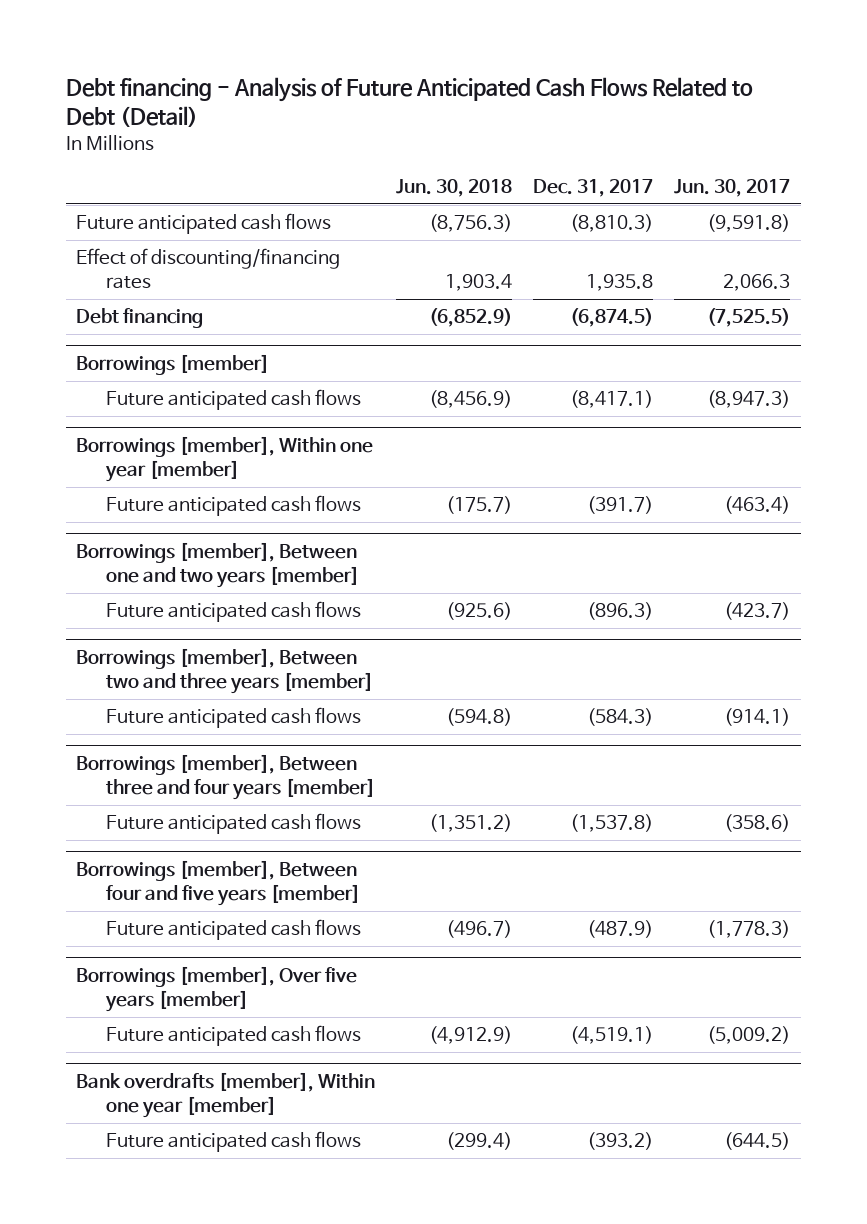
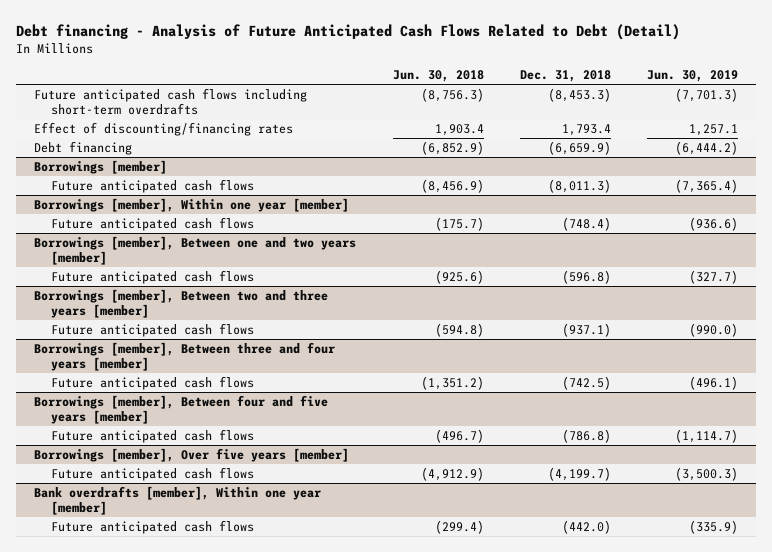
- | Jun. 30, 2018 | Dec. 31, 2017 | Jun. 30, 2017
+ | Jun. 30, 2018 | Dec. 31, 2018 | Jun. 30, 2019
- Future anticipated cash flows | (8,756.3) | (8,810.3) | (9,591.8)
+ Future anticipated cash flows including short-term overdrafts | (8,756.3) | (8,453.3) | (7,701.3)

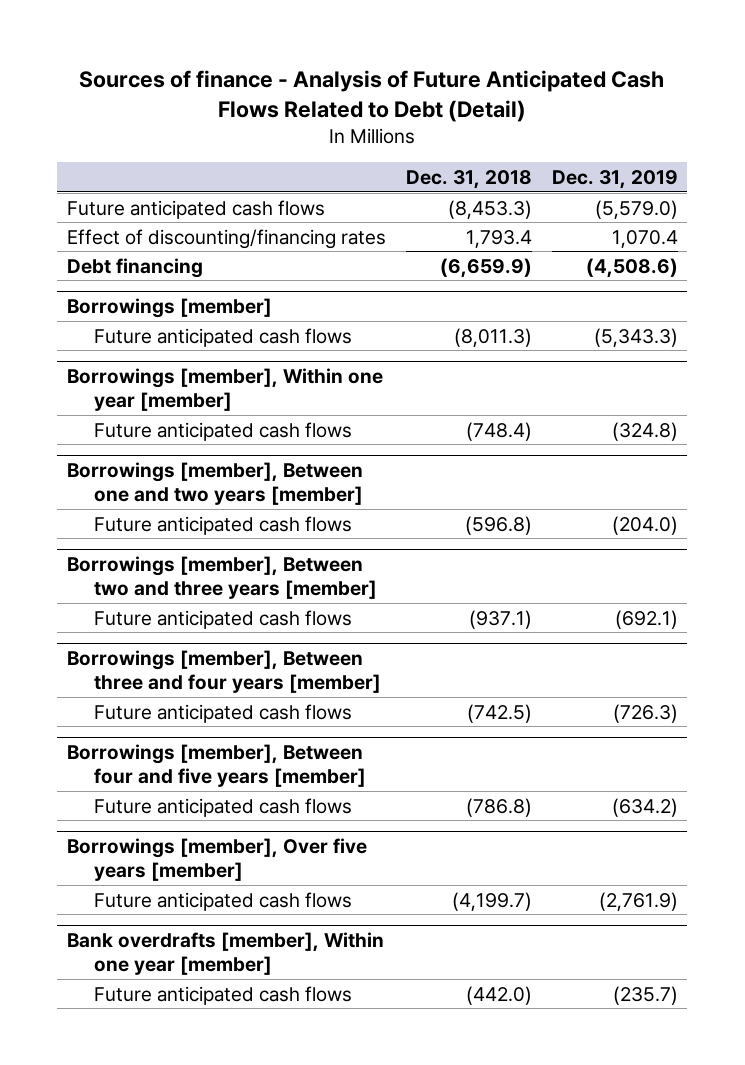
- Debt financing - Analysis of Future Anticipated Cash Flows Related to Debt (Detail)
+ Sources of finance - Analysis of Future Anticipated Cash Flows Related to Debt (Detail)
- | Jun. 30, 2018 | Dec. 31, 2018 | Jun. 30, 2019
+ | Dec. 31, 2018 | Dec. 31, 2019
- Future anticipated cash flows including short-term overdrafts | (8,756.3) | (8,453.3) | (7,701.3)
+ Future anticipated cash flows | (8,453.3) | (5,579.0)

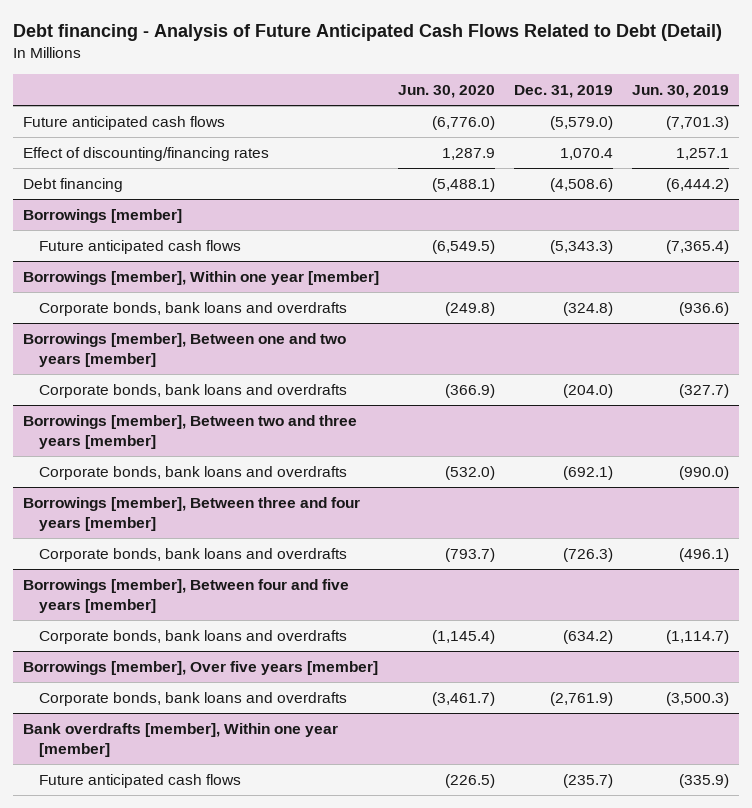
- Sources of finance - Analysis of Future Anticipated Cash Flows Related to Debt (Detail)
+ Debt financing - Analysis of Future Anticipated Cash Flows Related to Debt (Detail)
- | Dec. 31, 2018 | Dec. 31, 2019
+ | Jun. 30, 2020 | Dec. 31, 2019 | Jun. 30, 2019
@ Borrowings [member], Within one year [member]
- Future anticipated cash flows | (748.4) | (324.8)
+ Corporate bonds, bank loans and overdrafts | (249.8) | (324.8) | (936.6)
@ Borrowings [member], Between one and two years [member]
- Future anticipated cash flows | (596.8) | (204.0)
+ Corporate bonds, bank loans and overdrafts | (366.9) | (204.0) | (327.7)
@ Borrowings [member], Between two and three years [member]
- Future anticipated cash flows | (937.1) | (692.1)
+ Corporate bonds, bank loans and overdrafts | (532.0) | (692.1) | (990.0)
@ Borrowings [member], Between three and four years [member]
- Future anticipated cash flows | (742.5) | (726.3)
+ Corporate bonds, bank loans and overdrafts | (793.7) | (726.3) | (496.1)
@ Borrowings [member], Between four and five years [member]
- Future anticipated cash flows | (786.8) | (634.2)
+ Corporate bonds, bank loans and overdrafts | (1,145.4) | (634.2) | (1,114.7)
@ Borrowings [member], Over five years [member]
- Future anticipated cash flows | (4,199.7) | (2,761.9)
+ Corporate bonds, bank loans and overdrafts | (3,461.7) | (2,761.9) | (3,500.3)

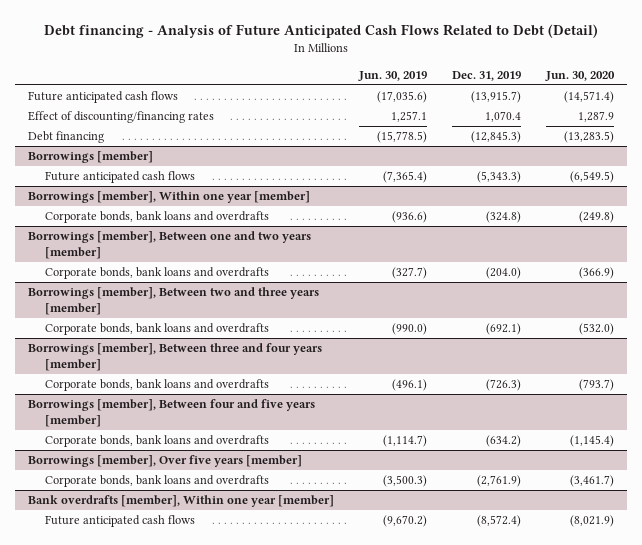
- | Jun. 30, 2020 | Dec. 31, 2019 | Jun. 30, 2019
+ | Jun. 30, 2019 | Dec. 31, 2019 | Jun. 30, 2020
- Future anticipated cash flows | (6,776.0) | (5,579.0) | (7,701.3)
+ Future anticipated cash flows | (17,035.6) | (13,915.7) | (14,571.4)
- Debt financing | (5,488.1) | (4,508.6) | (6,444.2)
+ Debt financing | (15,778.5) | (12,845.3) | (13,283.5)
@ Bank overdrafts [member], Within one year [member]
- Future anticipated cash flows | (226.5) | (235.7) | (335.9)
+ Future anticipated cash flows | (9,670.2) | (8,572.4) | (8,021.9)

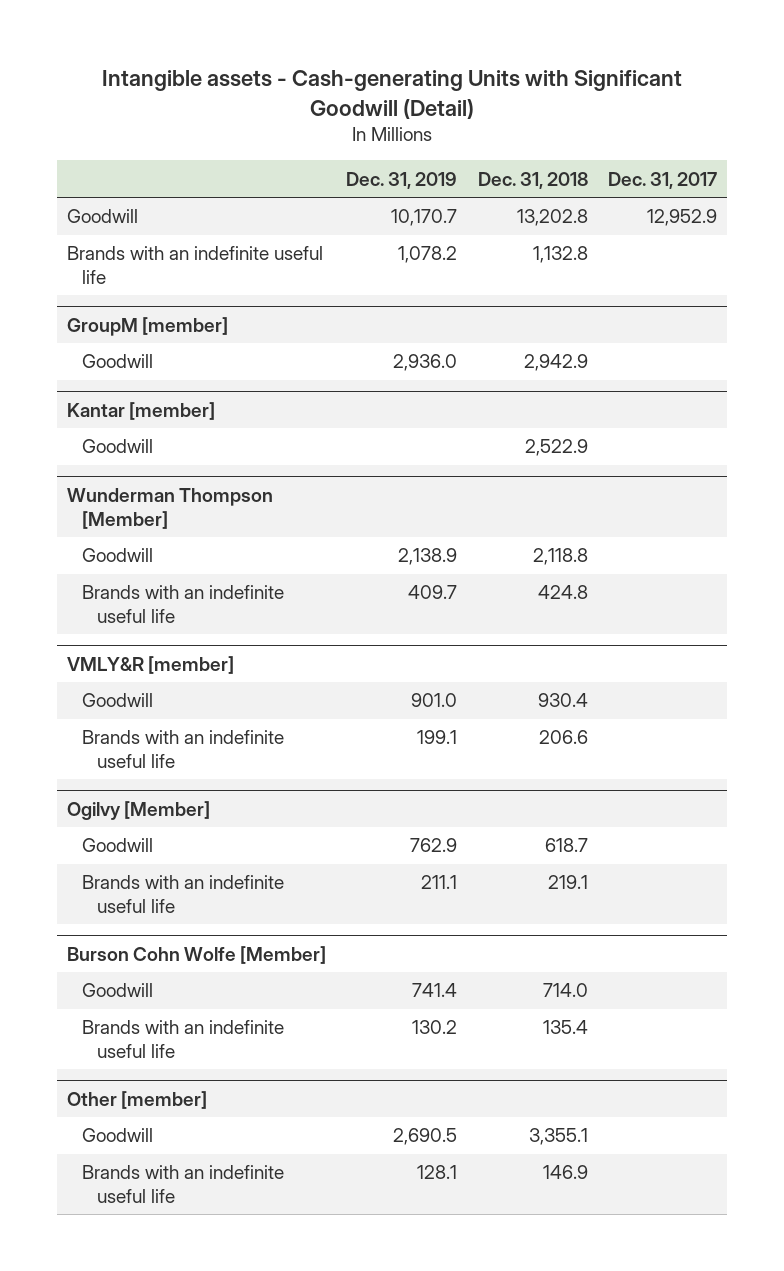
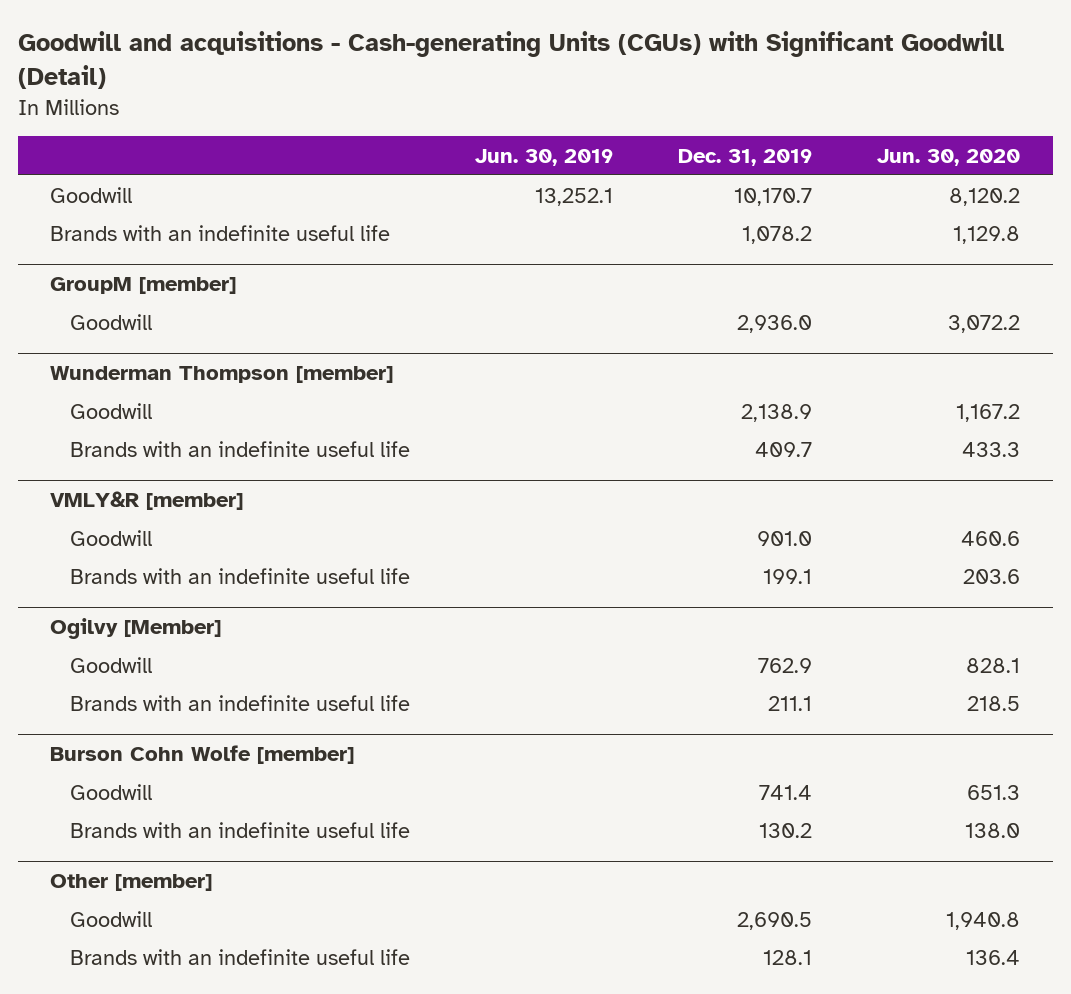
- Intangible assets - Cash-generating Units with Significant Goodwill (Detail)
+ Goodwill and acquisitions - Cash-generating Units (CGUs) with Significant Goodwill (Detail)
- | Dec. 31, 2019 | Dec. 31, 2018 | Dec. 31, 2017
+ | Jun. 30, 2019 | Dec. 31, 2019 | Jun. 30, 2020
- Kantar [member]
- Goodwill | | 2,522.9 |
- Wunderman Thompson [Member]
+ Wunderman Thompson [member]
- Burson Cohn Wolfe [Member]
+ Burson Cohn Wolfe [member]

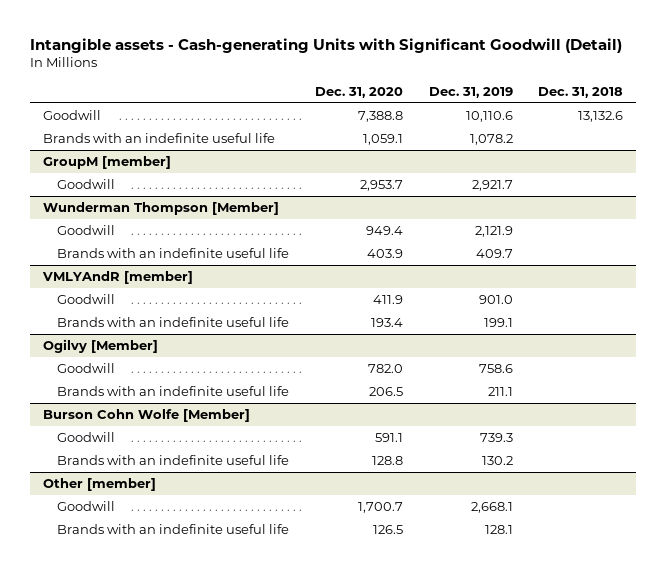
- Goodwill and acquisitions - Cash-generating Units (CGUs) with Significant Goodwill (Detail)
+ Intangible assets - Cash-generating Units with Significant Goodwill (Detail)
- | Jun. 30, 2019 | Dec. 31, 2019 | Jun. 30, 2020
+ | Dec. 31, 2020 | Dec. 31, 2019 | Dec. 31, 2018
- Goodwill | 13,252.1 | 10,170.7 | 8,120.2
+ Goodwill | 7,388.8 | 10,110.6 | 13,132.6
@ GroupM [member]
- Goodwill | | 2,936.0 | 3,072.2
- Wunderman Thompson [member]
- Goodwill | | 2,138.9 | 1,167.2
@ GroupM [member]
+ Goodwill | 2,953.7 | 2,921.7 |
+ Wunderman Thompson [Member]
+ Goodwill | 949.4 | 2,121.9 |
- VMLY&R [member]
+ VMLYAndR [member]
@ Ogilvy [Member]
- Goodwill | | 762.9 | 828.1
+ Goodwill | 782.0 | 758.6 |
- Burson Cohn Wolfe [member]
- Goodwill | | 741.4 | 651.3
+ Burson Cohn Wolfe [Member]
+ Goodwill | 591.1 | 739.3 |
@ Other [member]
- Goodwill | | 2,690.5 | 1,940.8
+ Goodwill | 1,700.7 | 2,668.1 |

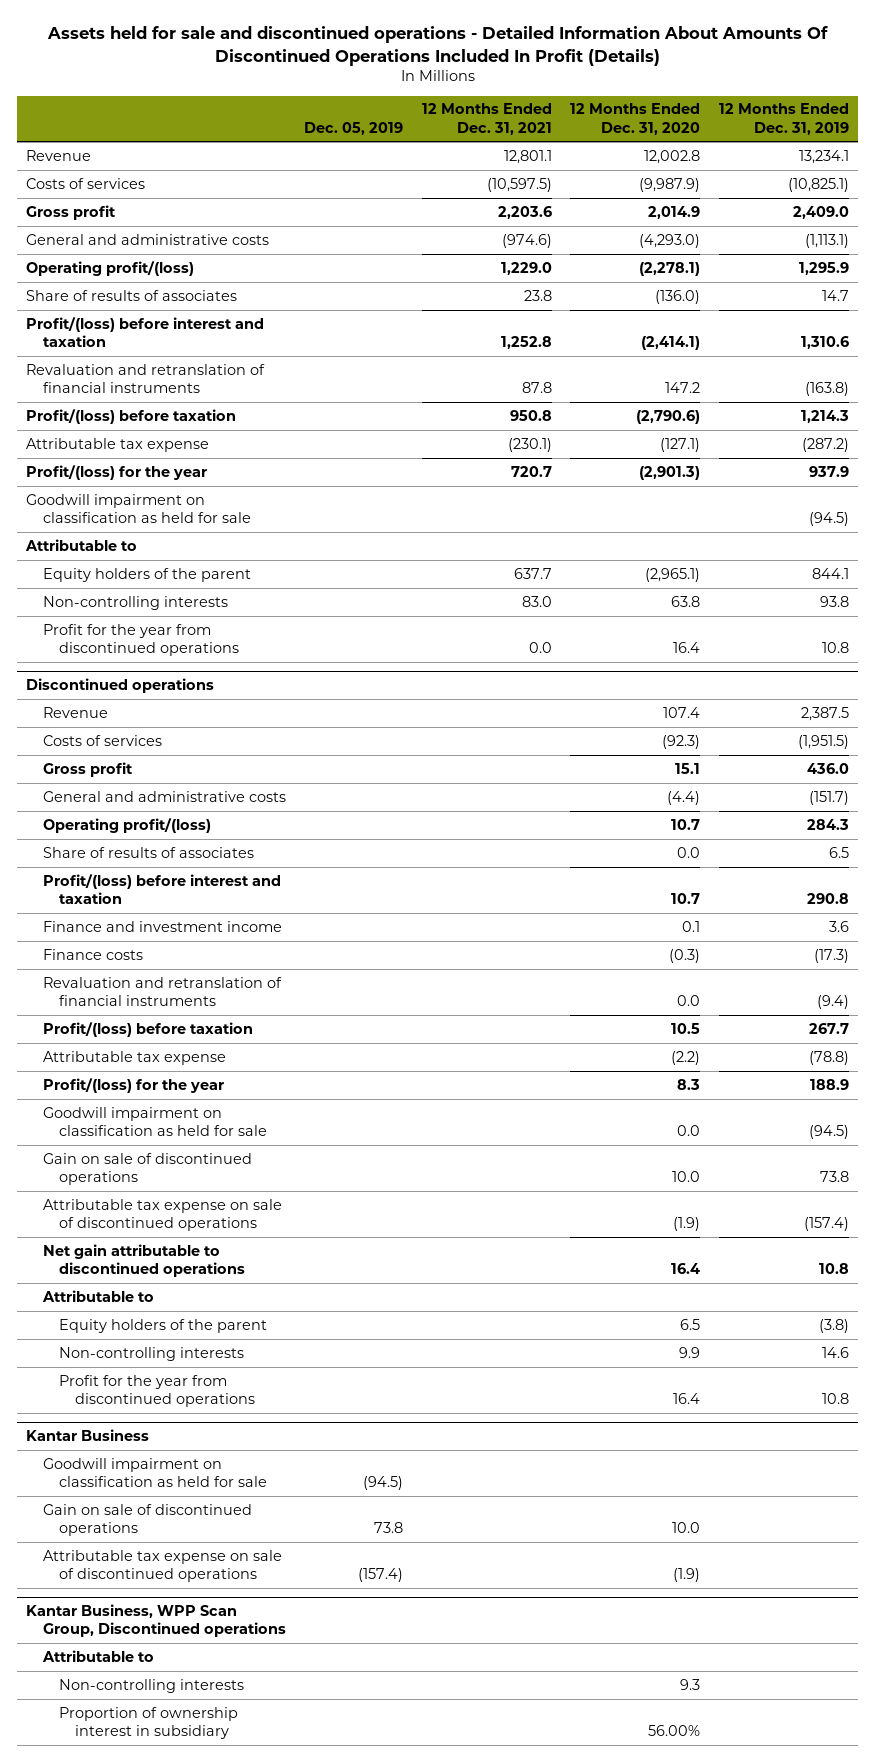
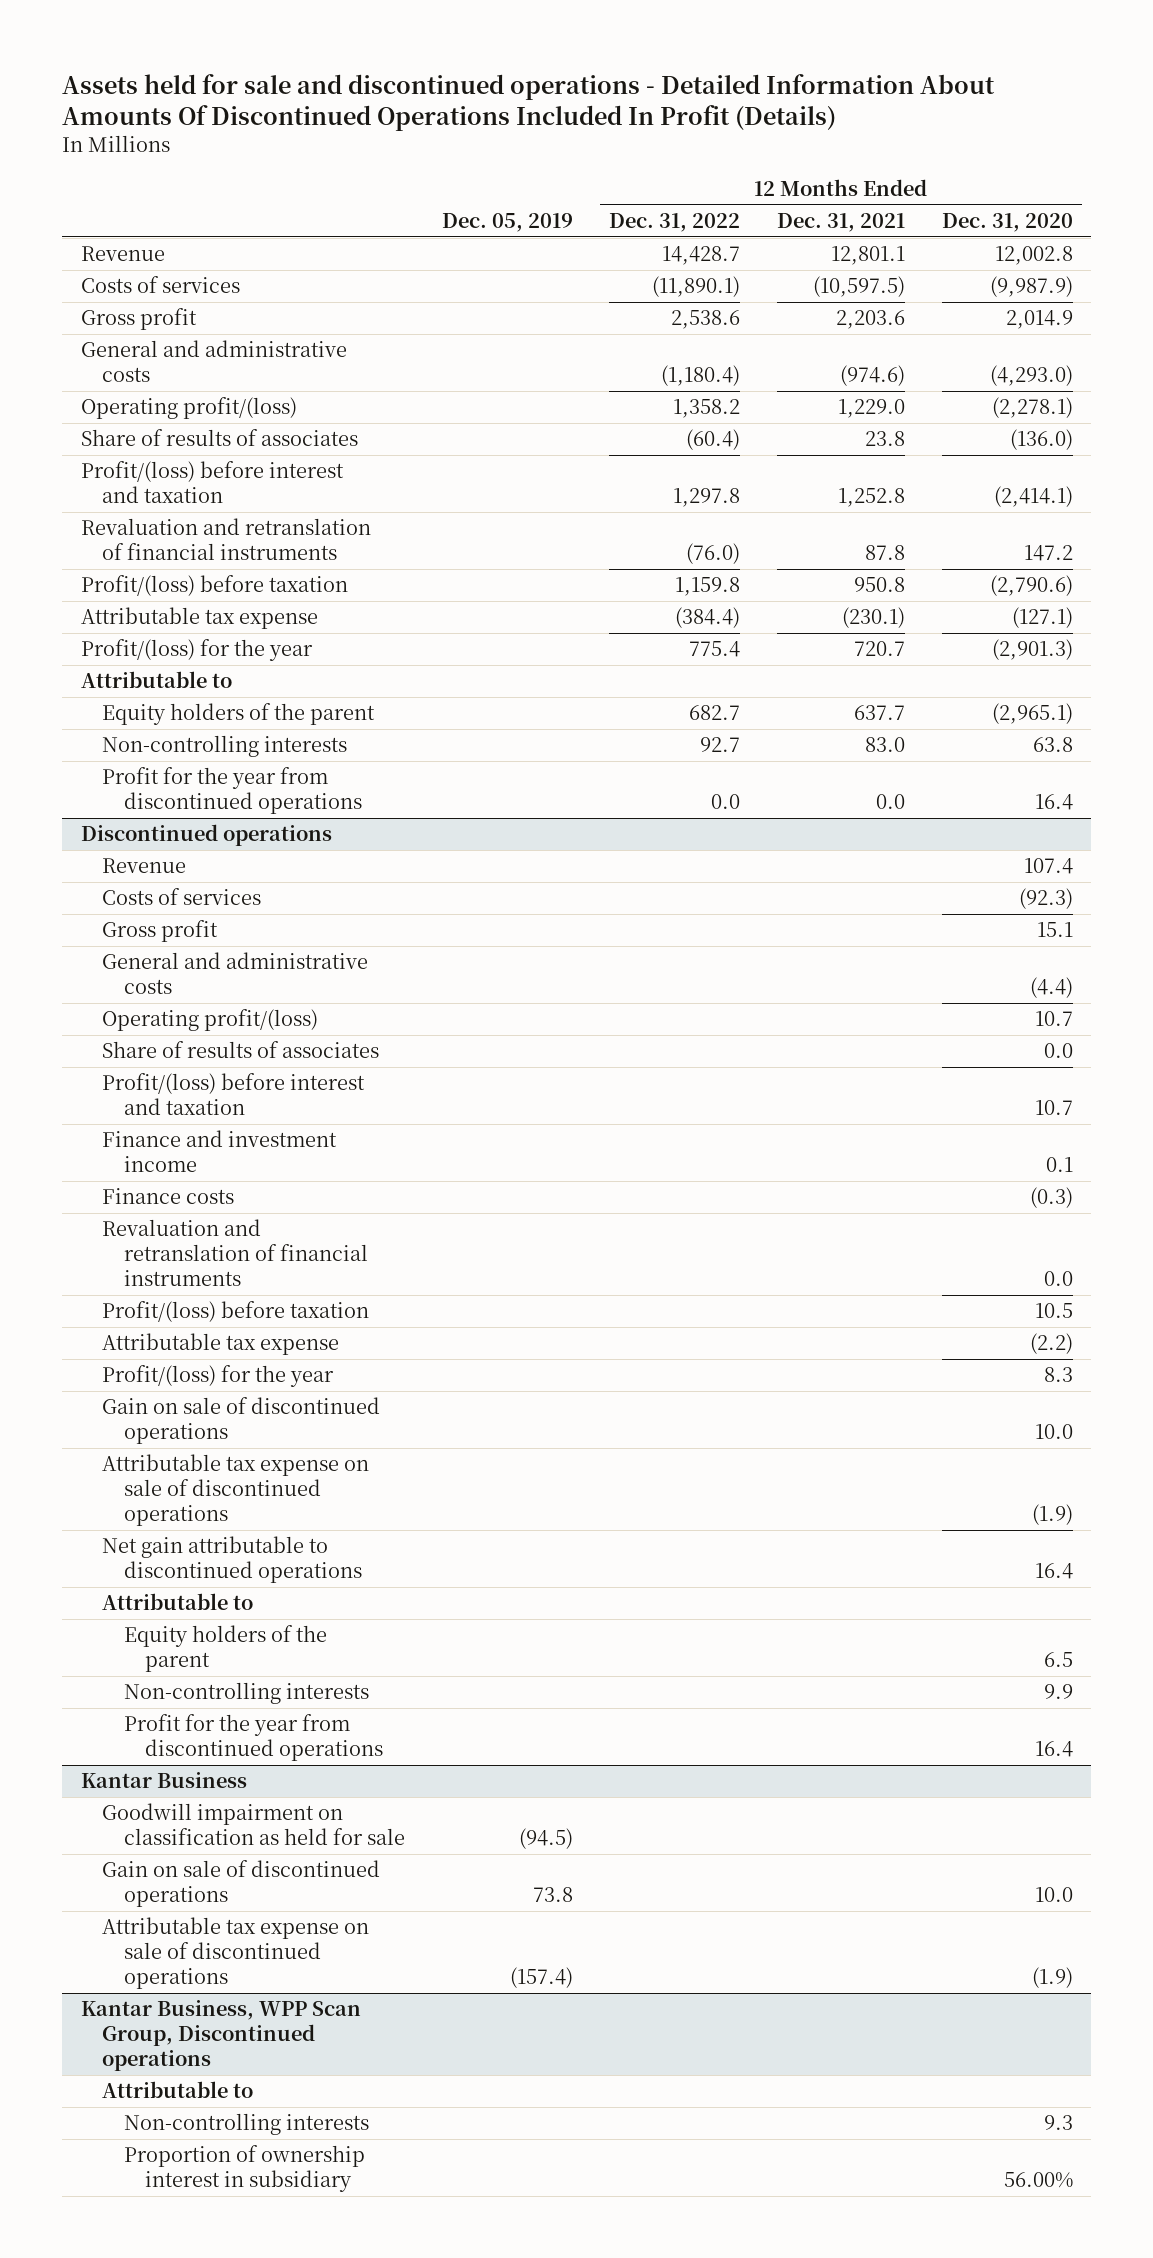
- | Dec. 05, 2019 | 12 Months Ended Dec. 31, 2021 | 12 Months Ended Dec. 31, 2020 | 12 Months Ended Dec. 31, 2019
+ | Dec. 05, 2019 | 12 Months Ended Dec. 31, 2022 | 12 Months Ended Dec. 31, 2021 | 12 Months Ended Dec. 31, 2020
- Goodwill impairment on classification as held for sale | | | | (94.5)
@ Discontinued operations
- Goodwill impairment on classification as held for sale | | | 0.0 | (94.5)

